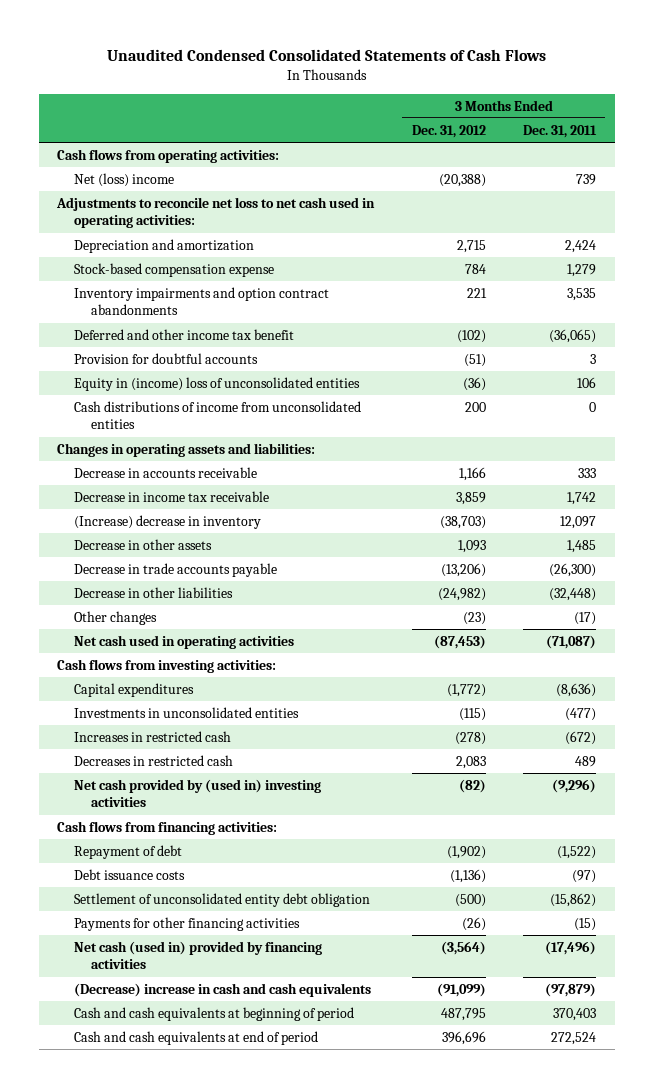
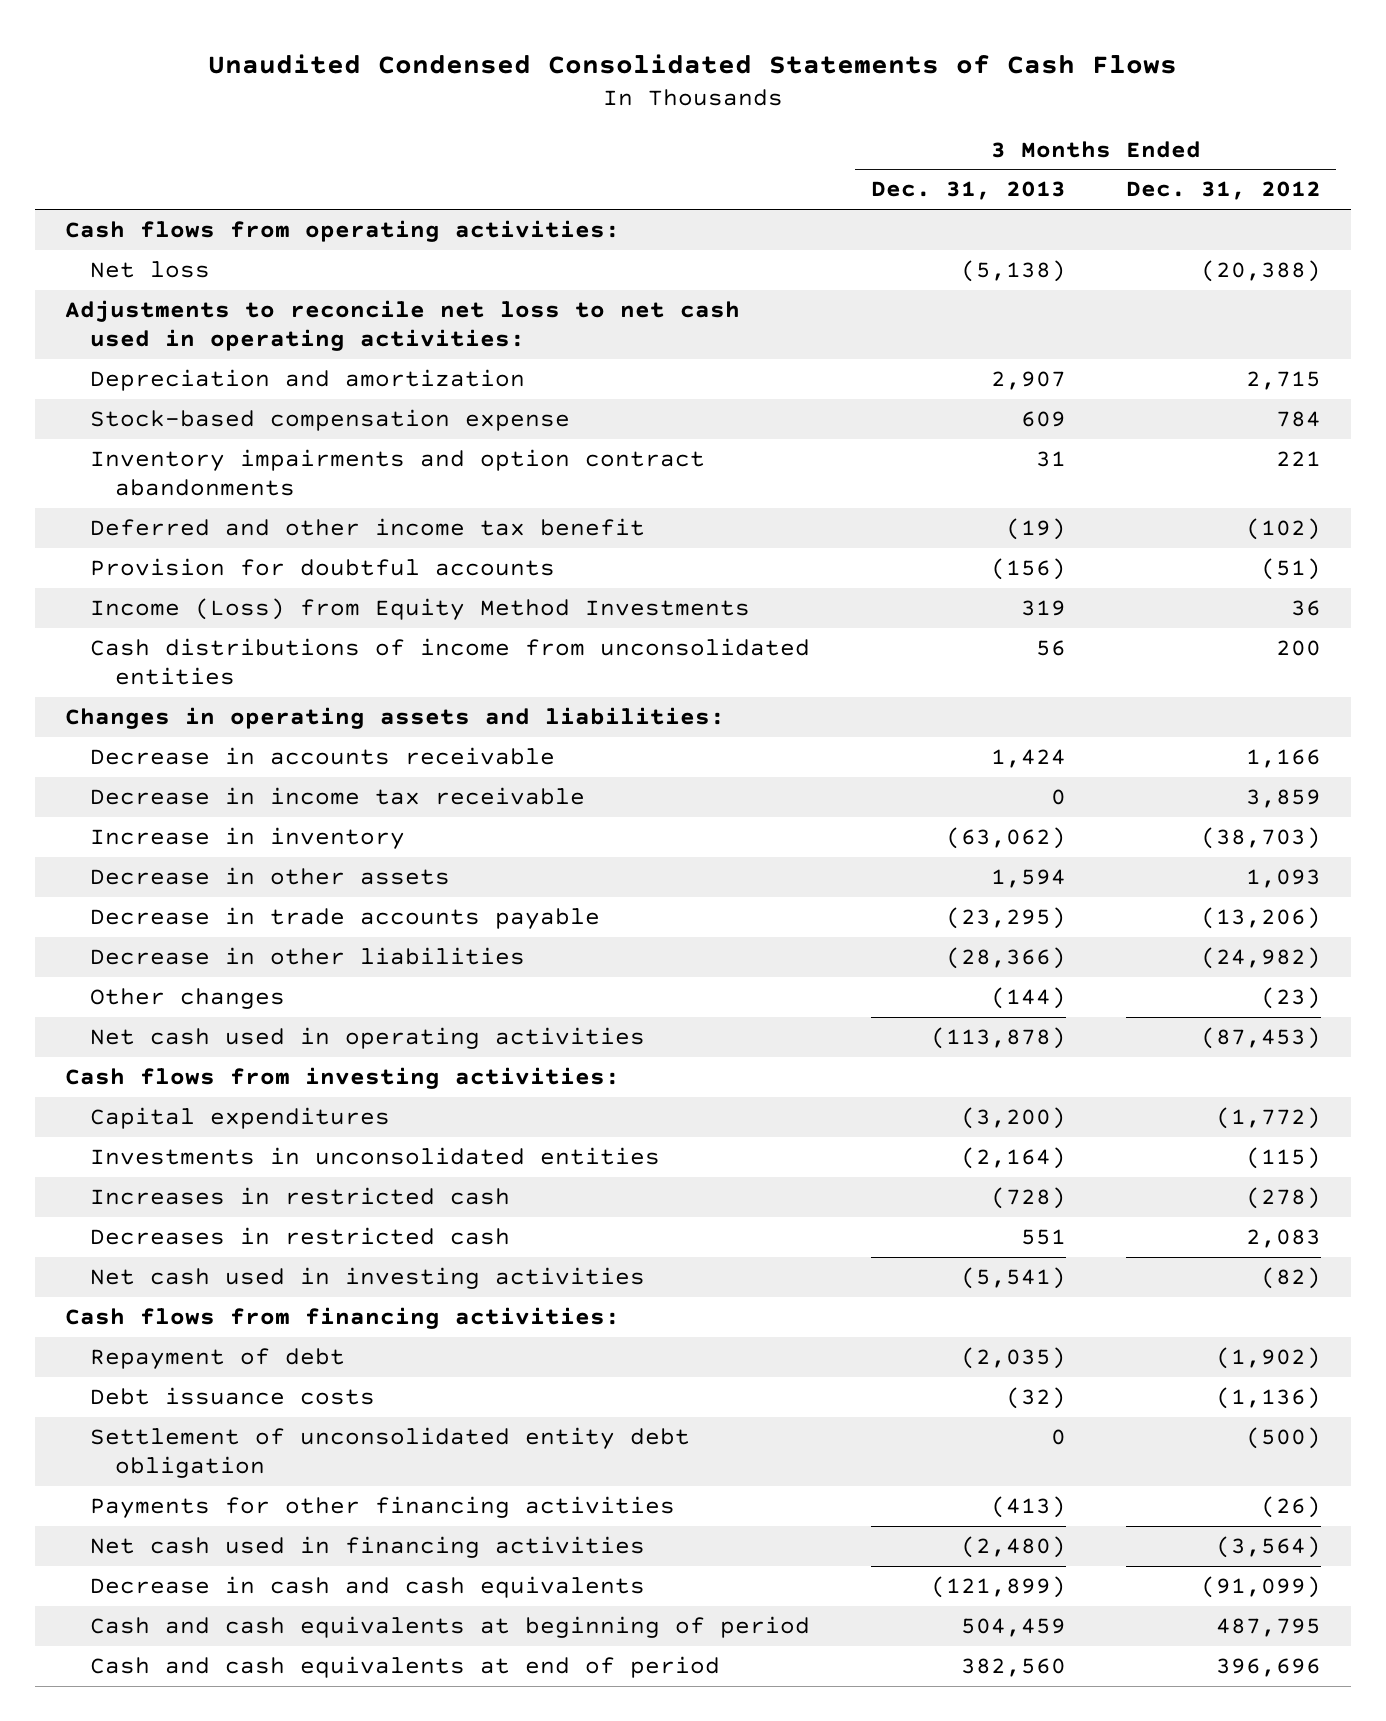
- | 3 Months Ended Dec. 31, 2012 | 3 Months Ended Dec. 31, 2011
+ | 3 Months Ended Dec. 31, 2013 | 3 Months Ended Dec. 31, 2012
- Net (loss) income | (20,388) | 739
+ Net loss | (5,138) | (20,388)
- Equity in (income) loss of unconsolidated entities | (36) | 106
+ Income (Loss) from Equity Method Investments | 319 | 36
- (Increase) decrease in inventory | (38,703) | 12,097
+ Increase in inventory | (63,062) | (38,703)
- Net cash provided by (used in) investing activities | (82) | (9,296)
+ Net cash used in investing activities | (5,541) | (82)
- Net cash (used in) provided by financing activities | (3,564) | (17,496)
- (Decrease) increase in cash and cash equivalents | (91,099) | (97,879)
+ Net cash used in financing activities | (2,480) | (3,564)
+ Decrease in cash and cash equivalents | (121,899) | (91,099)

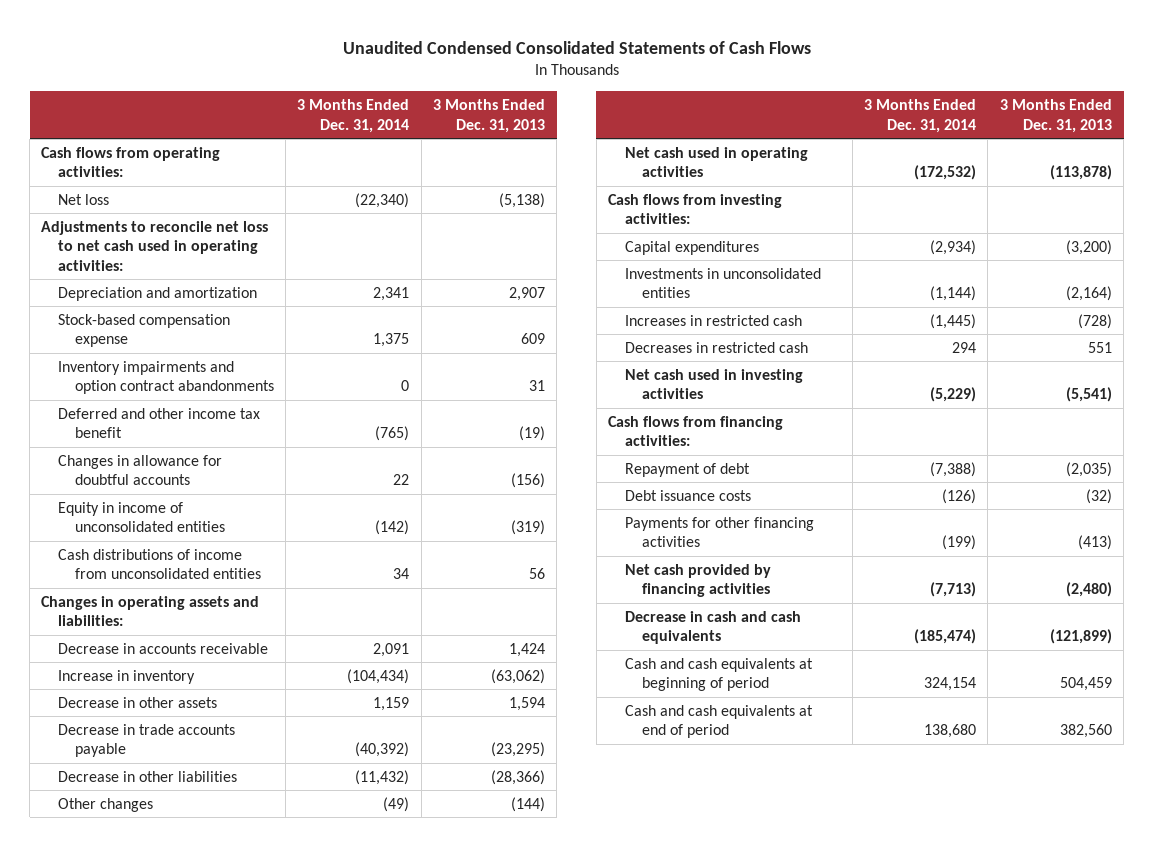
- | 3 Months Ended Dec. 31, 2013 | 3 Months Ended Dec. 31, 2012
+ | 3 Months Ended Dec. 31, 2014 | 3 Months Ended Dec. 31, 2013
- Provision for doubtful accounts | (156) | (51)
- Income (Loss) from Equity Method Investments | 319 | 36
+ Changes in allowance for doubtful accounts | 22 | (156)
+ Equity in income of unconsolidated entities | (142) | (319)
- Decrease in income tax receivable | 0 | 3,859
- Settlement of unconsolidated entity debt obligation | 0 | (500)
- Net cash used in financing activities | (2,480) | (3,564)
+ Net cash provided by financing activities | (7,713) | (2,480)

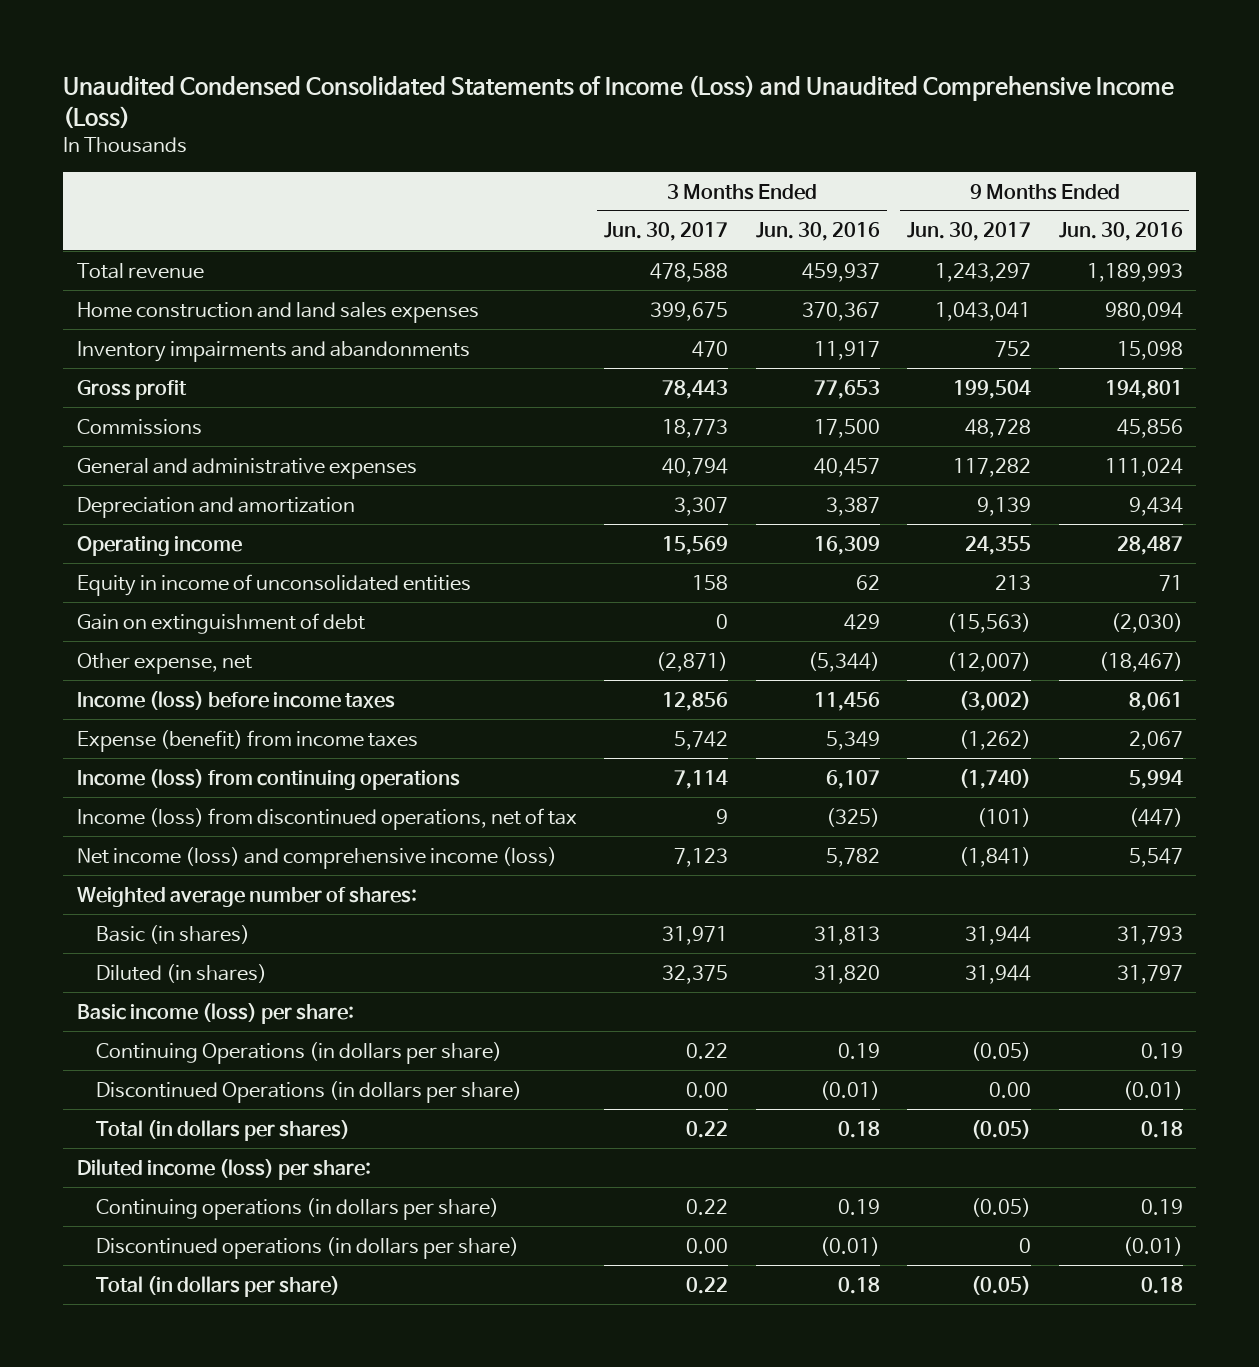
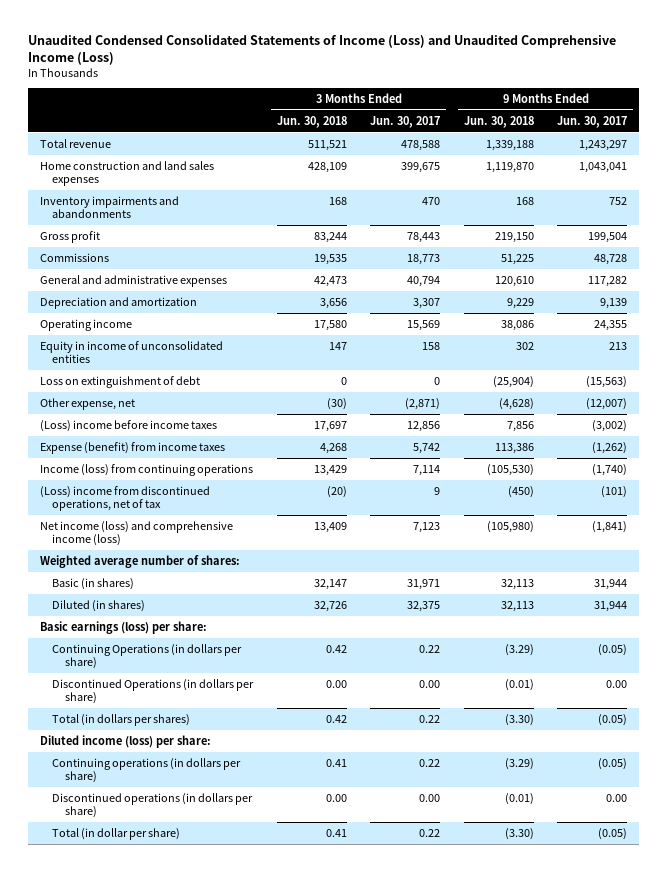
- | 3 Months Ended Jun. 30, 2017 | 3 Months Ended Jun. 30, 2016 | 9 Months Ended Jun. 30, 2017 | 9 Months Ended Jun. 30, 2016
+ | 3 Months Ended Jun. 30, 2018 | 3 Months Ended Jun. 30, 2017 | 9 Months Ended Jun. 30, 2018 | 9 Months Ended Jun. 30, 2017
- Gain on extinguishment of debt | 0 | 429 | (15,563) | (2,030)
+ Loss on extinguishment of debt | 0 | 0 | (25,904) | (15,563)
- Income (loss) before income taxes | 12,856 | 11,456 | (3,002) | 8,061
+ (Loss) income before income taxes | 17,697 | 12,856 | 7,856 | (3,002)
- Income (loss) from discontinued operations, net of tax | 9 | (325) | (101) | (447)
+ (Loss) income from discontinued operations, net of tax | (20) | 9 | (450) | (101)
- Basic income (loss) per share:
+ Basic earnings (loss) per share:
- Discontinued operations (in dollars per share) | 0.00 | (0.01) | 0 | (0.01)
- Total (in dollars per share) | 0.22 | 0.18 | (0.05) | 0.18
+ Discontinued operations (in dollars per share) | 0.00 | 0.00 | (0.01) | 0.00
+ Total (in dollar per share) | 0.41 | 0.22 | (3.30) | (0.05)

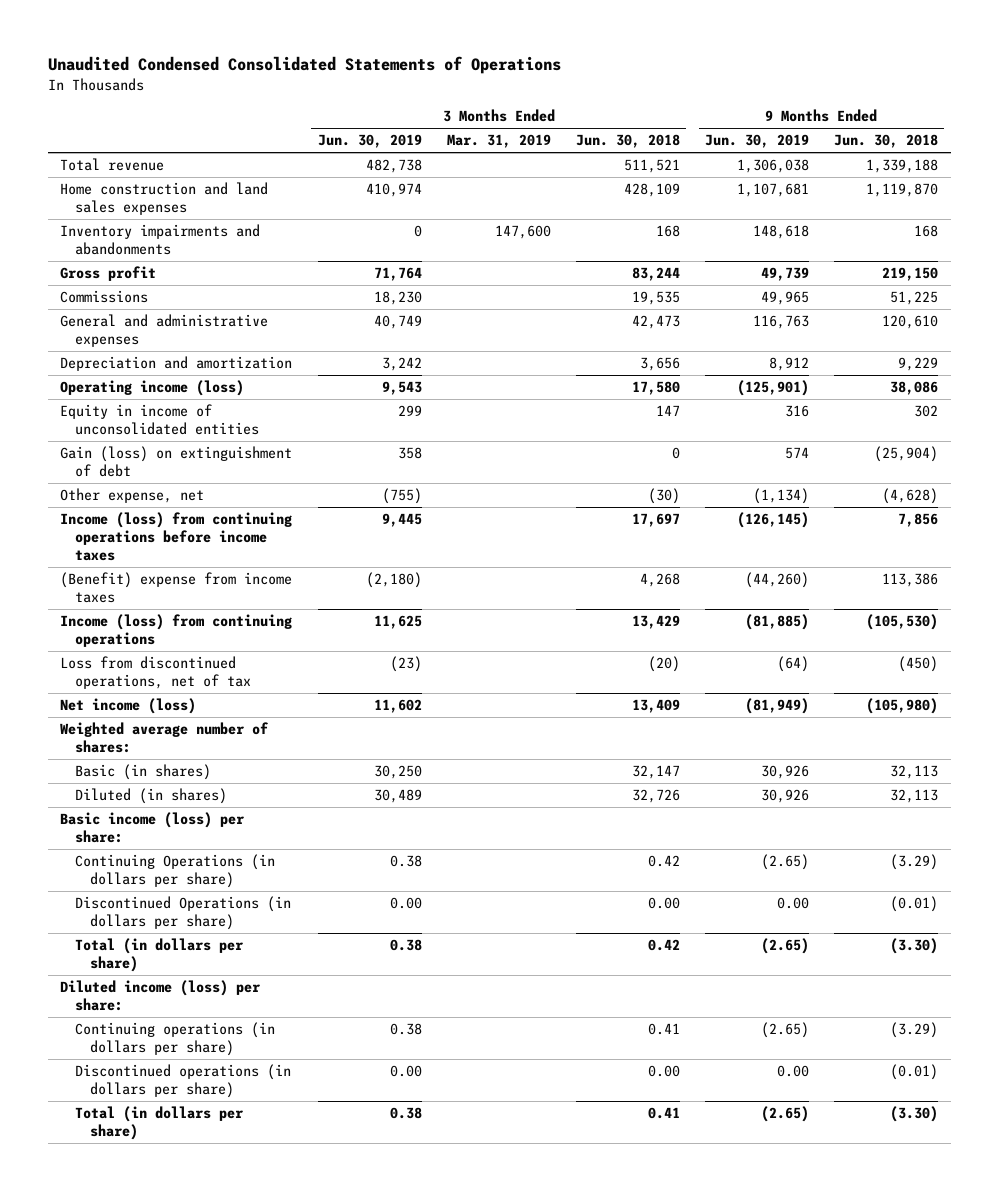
- Unaudited Condensed Consolidated Statements of Income (Loss) and Unaudited Comprehensive Income (Loss)
+ Unaudited Condensed Consolidated Statements of Operations
- | 3 Months Ended Jun. 30, 2018 | 3 Months Ended Jun. 30, 2017 | 9 Months Ended Jun. 30, 2018 | 9 Months Ended Jun. 30, 2017
+ | 3 Months Ended Jun. 30, 2019 | 3 Months Ended Mar. 31, 2019 | 3 Months Ended Jun. 30, 2018 | 9 Months Ended Jun. 30, 2019 | 9 Months Ended Jun. 30, 2018
- Operating income | 17,580 | 15,569 | 38,086 | 24,355
+ Operating income (loss) | 9,543 | | 17,580 | (125,901) | 38,086
- Loss on extinguishment of debt | 0 | 0 | (25,904) | (15,563)
+ Gain (loss) on extinguishment of debt | 358 | | 0 | 574 | (25,904)
- (Loss) income before income taxes | 17,697 | 12,856 | 7,856 | (3,002)
- Expense (benefit) from income taxes | 4,268 | 5,742 | 113,386 | (1,262)
+ Income (loss) from continuing operations before income taxes | 9,445 | | 17,697 | (126,145) | 7,856
+ (Benefit) expense from income taxes | (2,180) | | 4,268 | (44,260) | 113,386
- (Loss) income from discontinued operations, net of tax | (20) | 9 | (450) | (101)
- Net income (loss) and comprehensive income (loss) | 13,409 | 7,123 | (105,980) | (1,841)
+ Loss from discontinued operations, net of tax | (23) | | (20) | (64) | (450)
+ Net income (loss) | 11,602 | | 13,409 | (81,949) | (105,980)
- Basic earnings (loss) per share:
+ Basic income (loss) per share:
- Total (in dollars per shares) | 0.42 | 0.22 | (3.30) | (0.05)
+ Total (in dollars per share) | 0.38 | | 0.42 | (2.65) | (3.30)
- Total (in dollar per share) | 0.41 | 0.22 | (3.30) | (0.05)
+ Total (in dollars per share) | 0.38 | | 0.41 | (2.65) | (3.30)

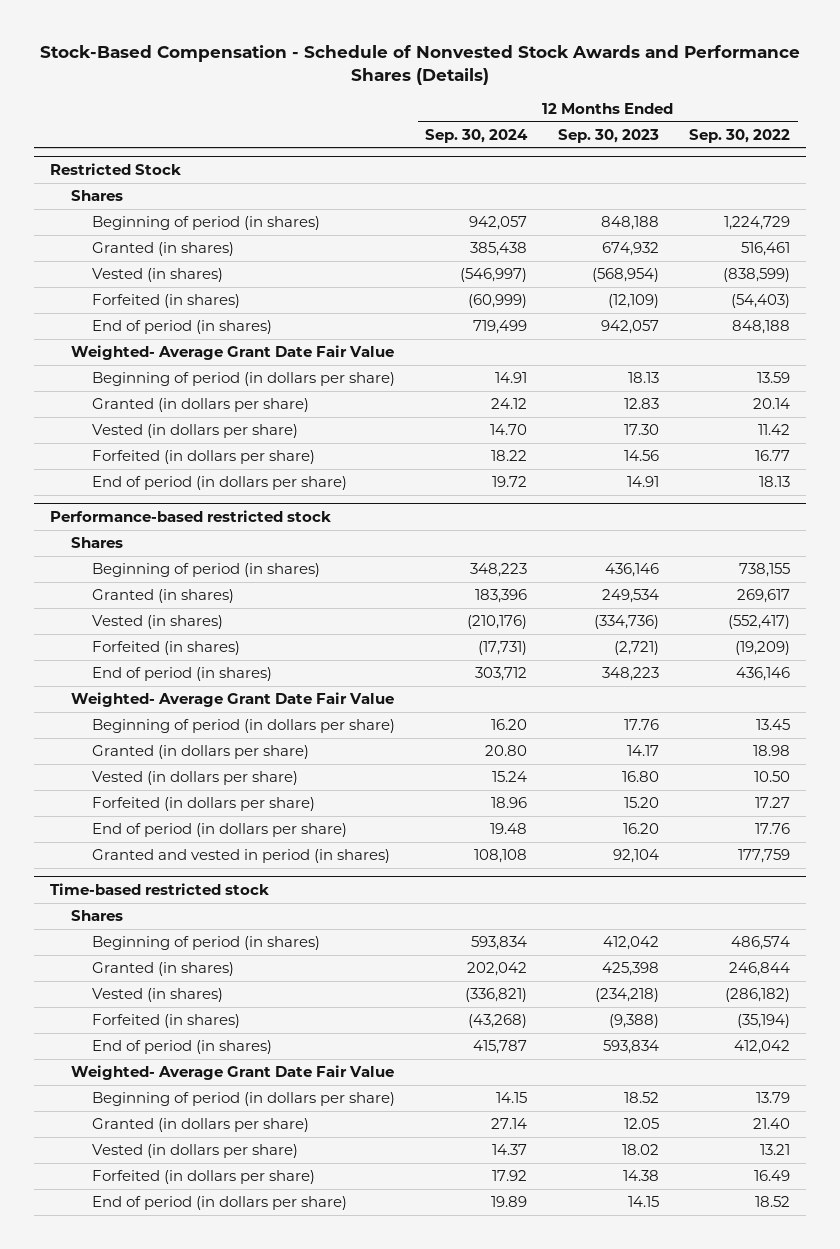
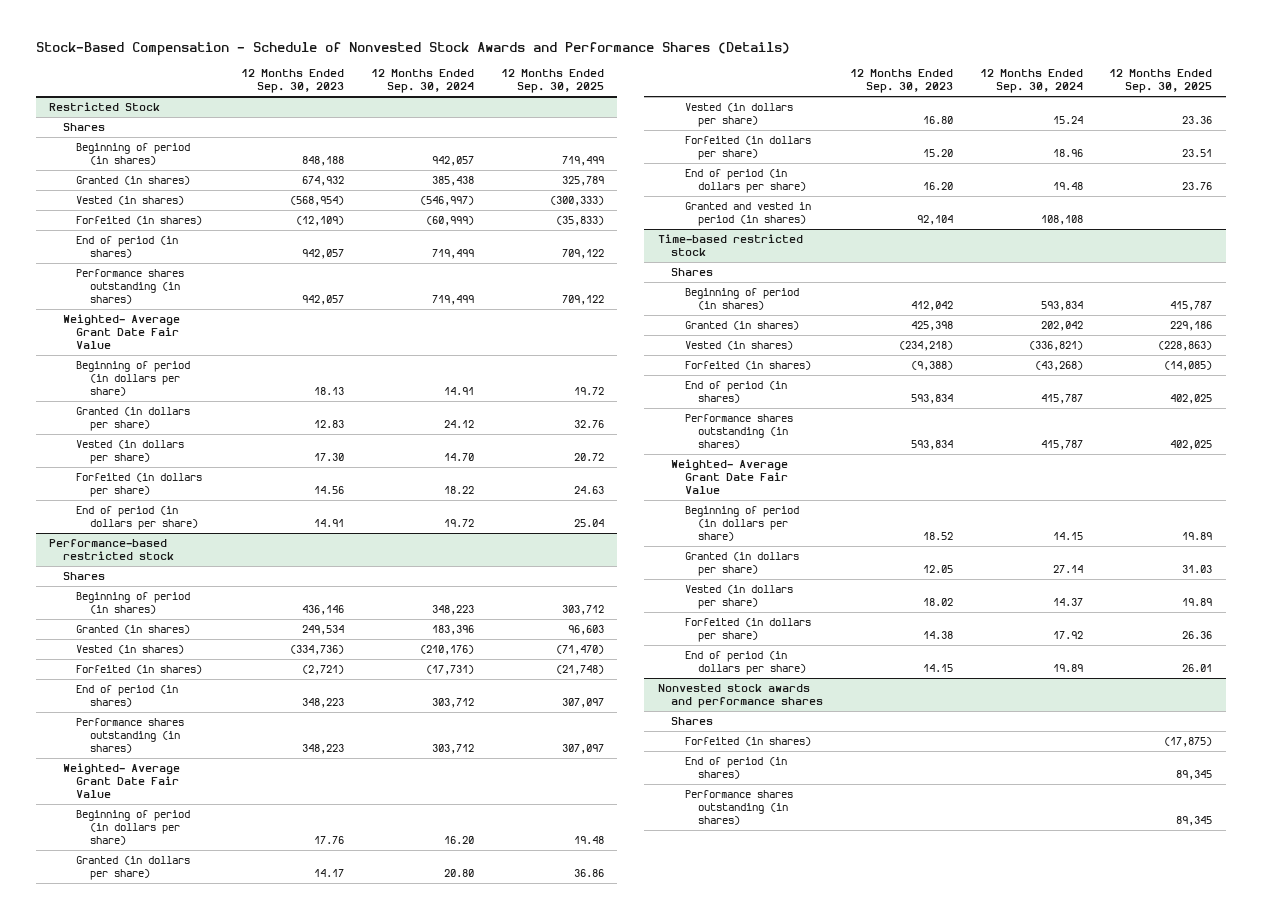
- | 12 Months Ended Sep. 30, 2024 | 12 Months Ended Sep. 30, 2023 | 12 Months Ended Sep. 30, 2022
+ | 12 Months Ended Sep. 30, 2023 | 12 Months Ended Sep. 30, 2024 | 12 Months Ended Sep. 30, 2025
@ Restricted Stock
+ Performance shares outstanding (in shares) | 942,057 | 719,499 | 709,122
@ Performance-based restricted stock
+ Performance shares outstanding (in shares) | 348,223 | 303,712 | 307,097
@ Time-based restricted stock
+ Performance shares outstanding (in shares) | 593,834 | 415,787 | 402,025
+ Nonvested stock awards and performance shares
+ Shares
+ Forfeited (in shares) | | | (17,875)
+ End of period (in shares) | | | 89,345
+ Performance shares outstanding (in shares) | | | 89,345

